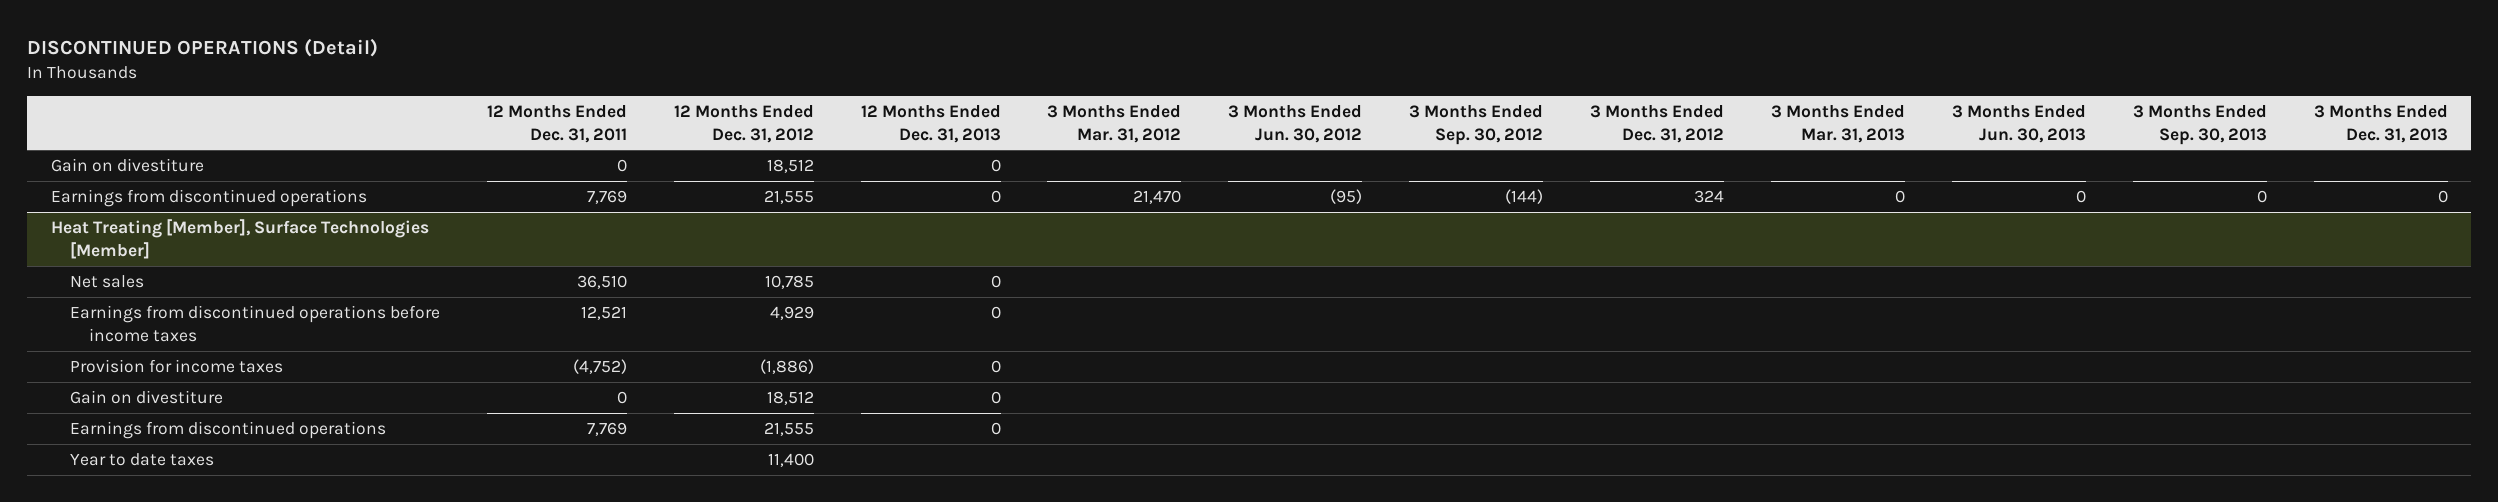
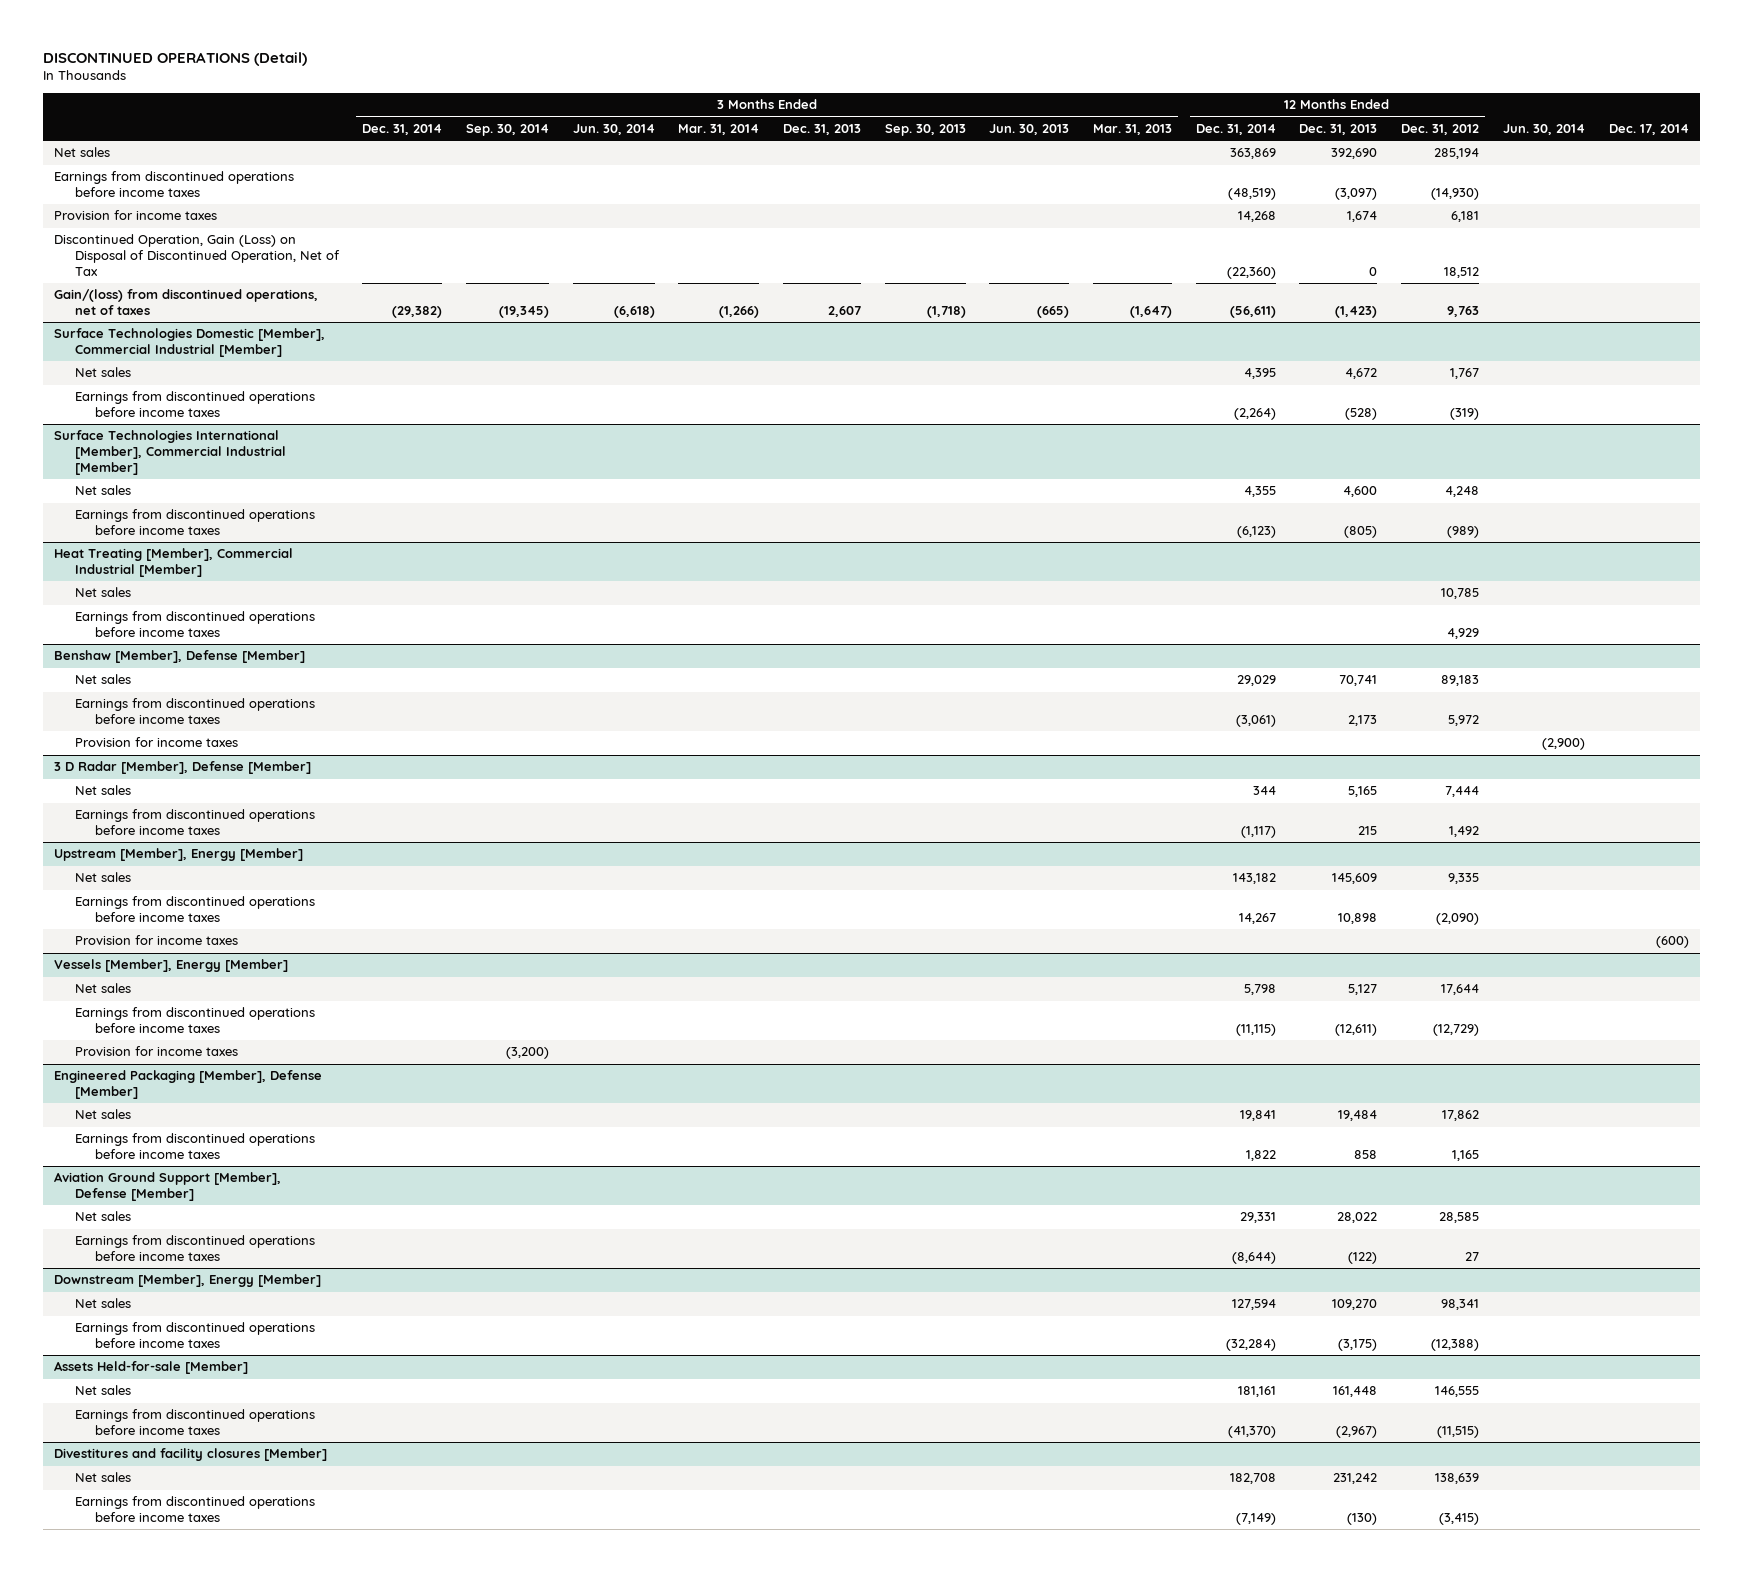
- | 12 Months Ended Dec. 31, 2011 | 12 Months Ended Dec. 31, 2012 | 12 Months Ended Dec. 31, 2013 | 3 Months Ended Mar. 31, 2012 | 3 Months Ended Jun. 30, 2012 | 3 Months Ended Sep. 30, 2012 | 3 Months Ended Dec. 31, 2012 | 3 Months Ended Mar. 31, 2013 | 3 Months Ended Jun. 30, 2013 | 3 Months Ended Sep. 30, 2013 | 3 Months Ended Dec. 31, 2013
+ | 3 Months Ended Dec. 31, 2014 | 3 Months Ended Sep. 30, 2014 | 3 Months Ended Jun. 30, 2014 | 3 Months Ended Mar. 31, 2014 | 3 Months Ended Dec. 31, 2013 | 3 Months Ended Sep. 30, 2013 | 3 Months Ended Jun. 30, 2013 | 3 Months Ended Mar. 31, 2013 | 12 Months Ended Dec. 31, 2014 | 12 Months Ended Dec. 31, 2013 | 12 Months Ended Dec. 31, 2012 | Jun. 30, 2014 | Dec. 17, 2014
- Gain on divestiture | 0 | 18,512 | 0 | | | | | | | |
- Earnings from discontinued operations | 7,769 | 21,555 | 0 | 21,470 | (95) | (144) | 324 | 0 | 0 | 0 | 0
- Heat Treating [Member], Surface Technologies [Member]
- Net sales | 36,510 | 10,785 | 0 | | | | | | | |
- Earnings from discontinued operations before income taxes | 12,521 | 4,929 | 0 | | | | | | | |
- Provision for income taxes | (4,752) | (1,886) | 0 | | | | | | | |
- Gain on divestiture | 0 | 18,512 | 0 | | | | | | | |
- Earnings from discontinued operations | 7,769 | 21,555 | 0 | | | | | | | |
- Year to date taxes | | 11,400 | | | | | | | | |
+ Net sales | | | | | | | | | 363,869 | 392,690 | 285,194 | |
+ Earnings from discontinued operations before income taxes | | | | | | | | | (48,519) | (3,097) | (14,930) | |
+ Provision for income taxes | | | | | | | | | 14,268 | 1,674 | 6,181 | |
+ Discontinued Operation, Gain (Loss) on Disposal of Discontinued Operation, Net of Tax | | | | | | | | | (22,360) | 0 | 18,512 | |
+ Gain/(loss) from discontinued operations, net of taxes | (29,382) | (19,345) | (6,618) | (1,266) | 2,607 | (1,718) | (665) | (1,647) | (56,611) | (1,423) | 9,763 | |
+ Surface Technologies Domestic [Member], Commercial Industrial [Member]
+ Net sales | | | | | | | | | 4,395 | 4,672 | 1,767 | |
+ Earnings from discontinued operations before income taxes | | | | | | | | | (2,264) | (528) | (319) | |
+ Surface Technologies International [Member], Commercial Industrial [Member]
+ Net sales | | | | | | | | | 4,355 | 4,600 | 4,248 | |
+ Earnings from discontinued operations before income taxes | | | | | | | | | (6,123) | (805) | (989) | |
+ Heat Treating [Member], Commercial Industrial [Member]
+ Net sales | | | | | | | | | | | 10,785 | |
+ Earnings from discontinued operations before income taxes | | | | | | | | | | | 4,929 | |
+ Benshaw [Member], Defense [Member]
+ Net sales | | | | | | | | | 29,029 | 70,741 | 89,183 | |
+ Earnings from discontinued operations before income taxes | | | | | | | | | (3,061) | 2,173 | 5,972 | |
+ Provision for income taxes | | | | | | | | | | | | (2,900) |
+ 3 D Radar [Member], Defense [Member]
+ Net sales | | | | | | | | | 344 | 5,165 | 7,444 | |
+ Earnings from discontinued operations before income taxes | | | | | | | | | (1,117) | 215 | 1,492 | |
+ Upstream [Member], Energy [Member]
+ Net sales | | | | | | | | | 143,182 | 145,609 | 9,335 | |
+ Earnings from discontinued operations before income taxes | | | | | | | | | 14,267 | 10,898 | (2,090) | |
+ Provision for income taxes | | | | | | | | | | | | | (600)
+ Vessels [Member], Energy [Member]
+ Net sales | | | | | | | | | 5,798 | 5,127 | 17,644 | |
+ Earnings from discontinued operations before income taxes | | | | | | | | | (11,115) | (12,611) | (12,729) | |
+ Provision for income taxes | | (3,200) | | | | | | | | | | |
+ Engineered Packaging [Member], Defense [Member]
+ Net sales | | | | | | | | | 19,841 | 19,484 | 17,862 | |
+ Earnings from discontinued operations before income taxes | | | | | | | | | 1,822 | 858 | 1,165 | |
+ Aviation Ground Support [Member], Defense [Member]
+ Net sales | | | | | | | | | 29,331 | 28,022 | 28,585 | |
+ Earnings from discontinued operations before income taxes | | | | | | | | | (8,644) | (122) | 27 | |
+ Downstream [Member], Energy [Member]
+ Net sales | | | | | | | | | 127,594 | 109,270 | 98,341 | |
+ Earnings from discontinued operations before income taxes | | | | | | | | | (32,284) | (3,175) | (12,388) | |
+ Assets Held-for-sale [Member]
+ Net sales | | | | | | | | | 181,161 | 161,448 | 146,555 | |
+ Earnings from discontinued operations before income taxes | | | | | | | | | (41,370) | (2,967) | (11,515) | |
+ Divestitures and facility closures [Member]
+ Net sales | | | | | | | | | 182,708 | 231,242 | 138,639 | |
+ Earnings from discontinued operations before income taxes | | | | | | | | | (7,149) | (130) | (3,415) | |

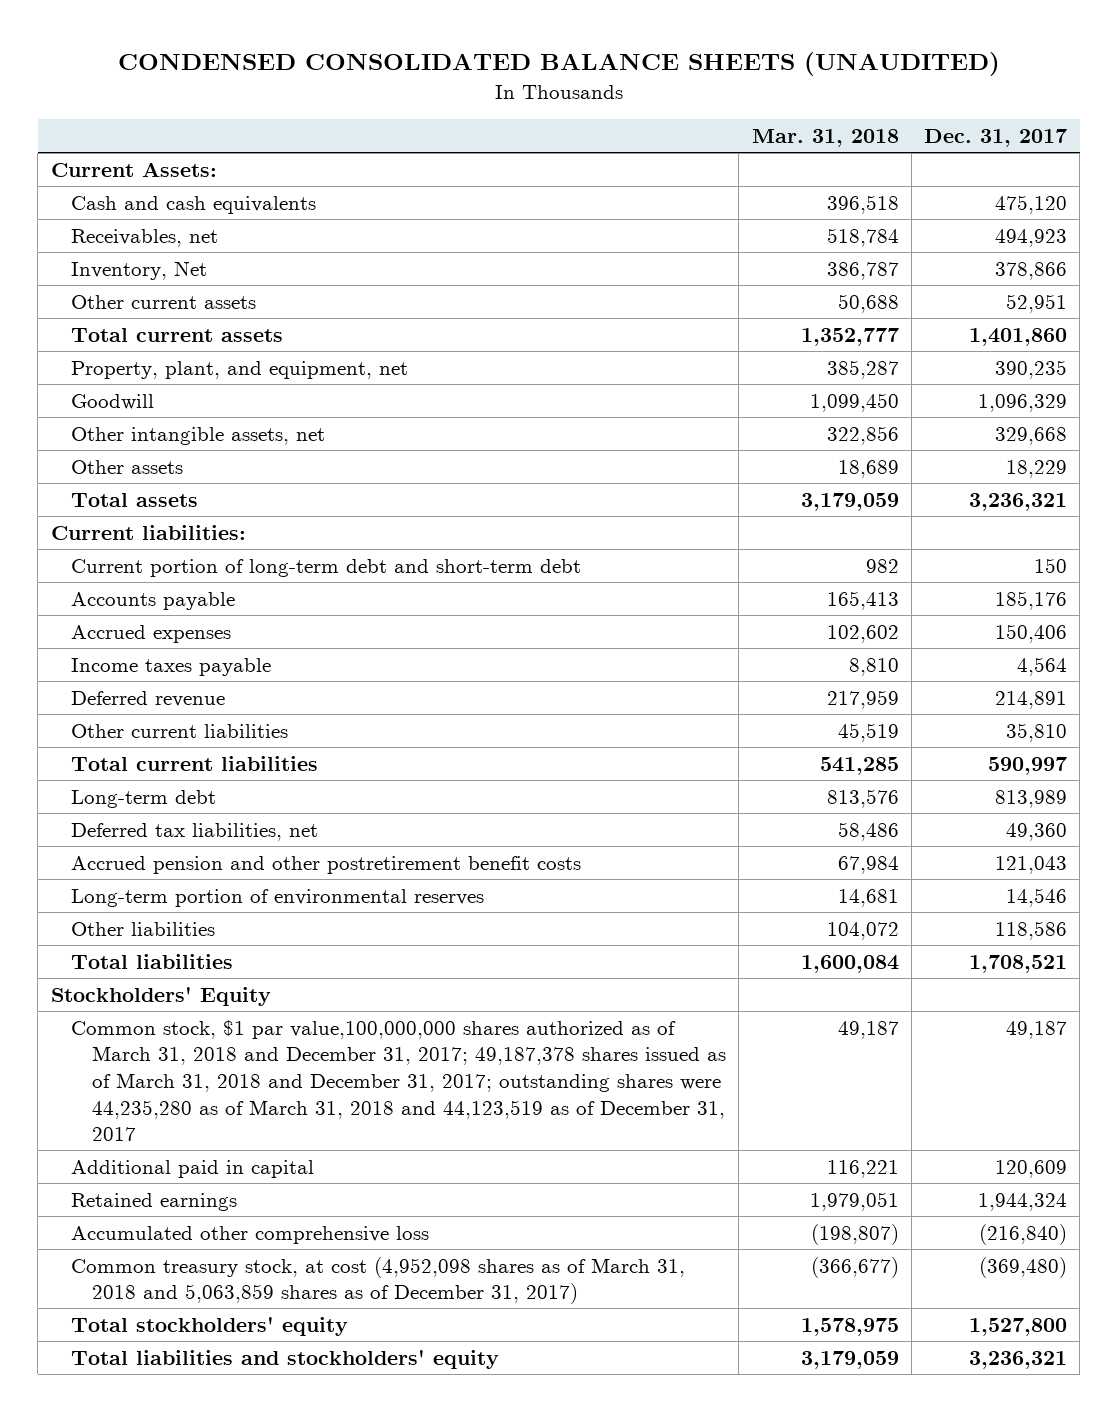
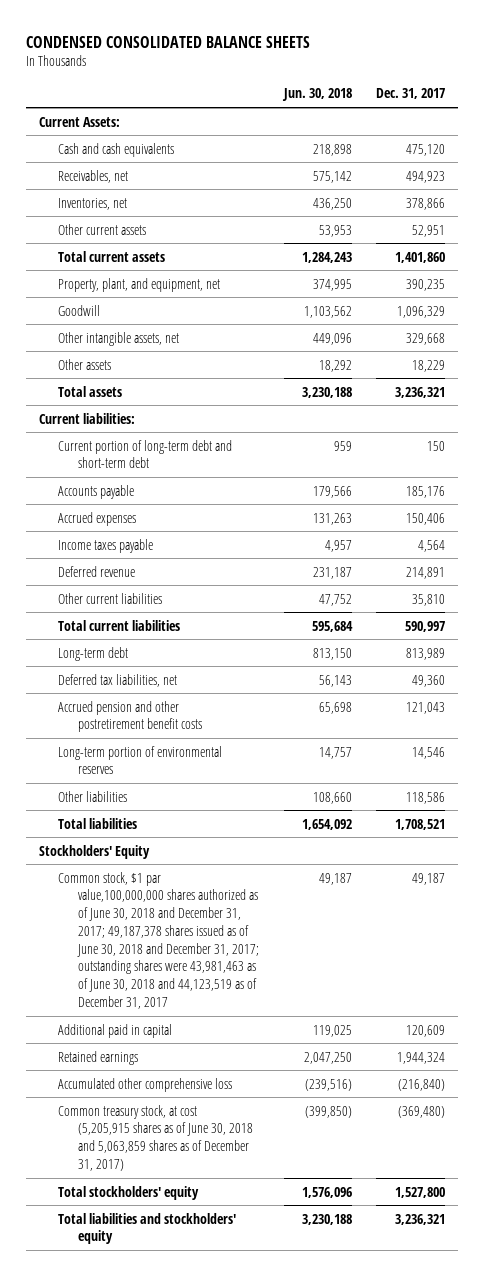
- CONDENSED CONSOLIDATED BALANCE SHEETS (UNAUDITED)
+ CONDENSED CONSOLIDATED BALANCE SHEETS
- | Mar. 31, 2018 | Dec. 31, 2017
+ | Jun. 30, 2018 | Dec. 31, 2017
- Inventory, Net | 386,787 | 378,866
+ Inventories, net | 436,250 | 378,866
- Common stock, $1 par value,100,000,000 shares authorized as of March 31, 2018 and December 31, 2017; 49,187,378 shares issued as of March 31, 2018 and December 31, 2017; outstanding shares were 44,235,280 as of March 31, 2018 and 44,123,519 as of December 31, 2017 | 49,187 | 49,187
+ Common stock, $1 par value,100,000,000 shares authorized as of June 30, 2018 and December 31, 2017; 49,187,378 shares issued as of June 30, 2018 and December 31, 2017; outstanding shares were 43,981,463 as of June 30, 2018 and 44,123,519 as of December 31, 2017 | 49,187 | 49,187
- Common treasury stock, at cost (4,952,098 shares as of March 31, 2018 and 5,063,859 shares as of December 31, 2017) | (366,677) | (369,480)
+ Common treasury stock, at cost (5,205,915 shares as of June 30, 2018 and 5,063,859 shares as of December 31, 2017) | (399,850) | (369,480)

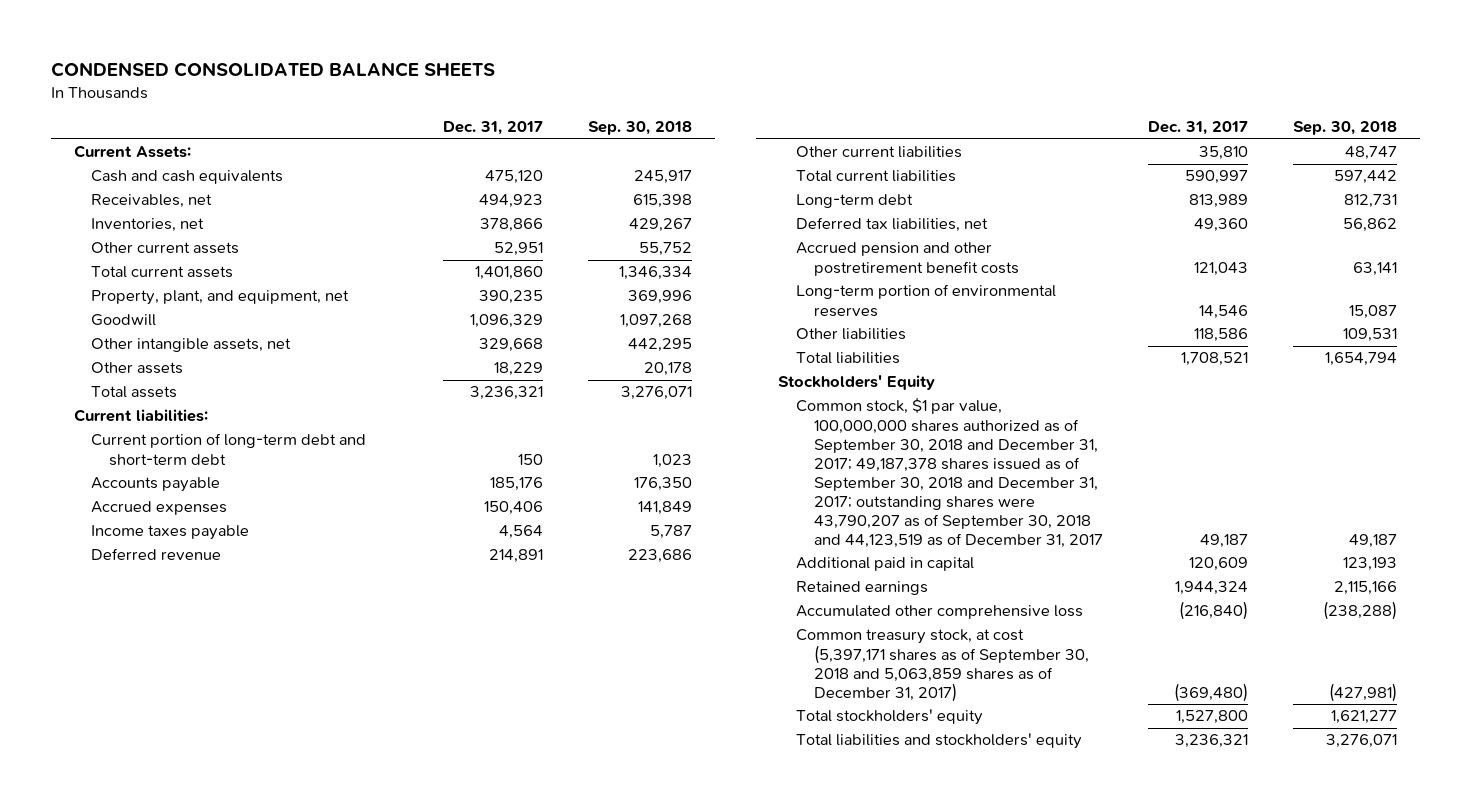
- | Jun. 30, 2018 | Dec. 31, 2017
+ | Dec. 31, 2017 | Sep. 30, 2018
- Common stock, $1 par value,100,000,000 shares authorized as of June 30, 2018 and December 31, 2017; 49,187,378 shares issued as of June 30, 2018 and December 31, 2017; outstanding shares were 43,981,463 as of June 30, 2018 and 44,123,519 as of December 31, 2017 | 49,187 | 49,187
+ Common stock, $1 par value, 100,000,000 shares authorized as of September 30, 2018 and December 31, 2017; 49,187,378 shares issued as of September 30, 2018 and December 31, 2017; outstanding shares were 43,790,207 as of September 30, 2018 and 44,123,519 as of December 31, 2017 | 49,187 | 49,187
- Common treasury stock, at cost (5,205,915 shares as of June 30, 2018 and 5,063,859 shares as of December 31, 2017) | (399,850) | (369,480)
+ Common treasury stock, at cost (5,397,171 shares as of September 30, 2018 and 5,063,859 shares as of December 31, 2017) | (369,480) | (427,981)

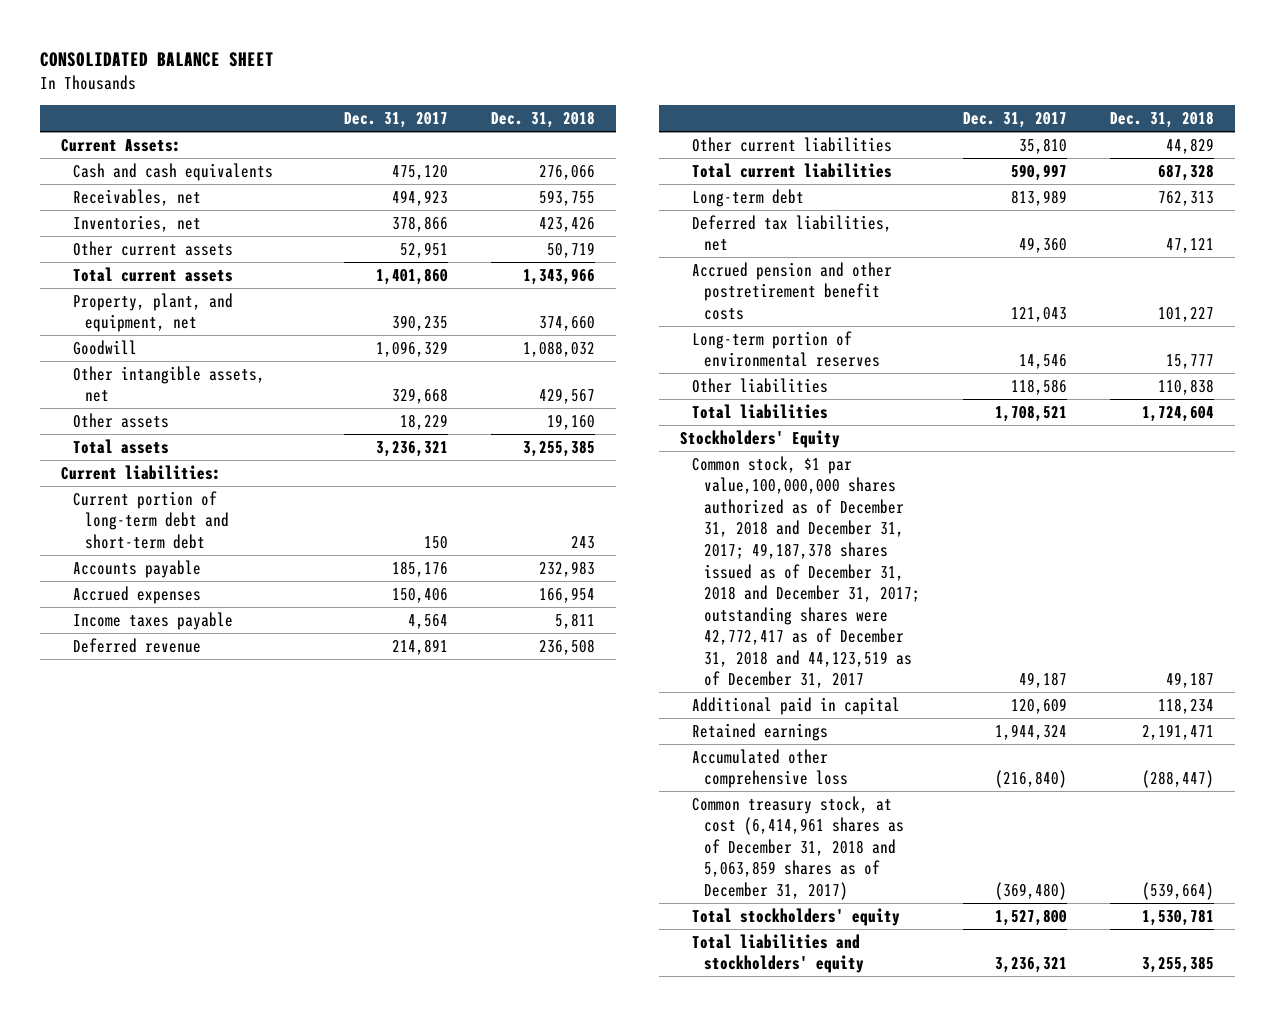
- CONDENSED CONSOLIDATED BALANCE SHEETS
+ CONSOLIDATED BALANCE SHEET
- | Dec. 31, 2017 | Sep. 30, 2018
+ | Dec. 31, 2017 | Dec. 31, 2018
- Common stock, $1 par value, 100,000,000 shares authorized as of September 30, 2018 and December 31, 2017; 49,187,378 shares issued as of September 30, 2018 and December 31, 2017; outstanding shares were 43,790,207 as of September 30, 2018 and 44,123,519 as of December 31, 2017 | 49,187 | 49,187
+ Common stock, $1 par value,100,000,000 shares authorized as of December 31, 2018 and December 31, 2017; 49,187,378 shares issued as of December 31, 2018 and December 31, 2017; outstanding shares were 42,772,417 as of December 31, 2018 and 44,123,519 as of December 31, 2017 | 49,187 | 49,187
- Common treasury stock, at cost (5,397,171 shares as of September 30, 2018 and 5,063,859 shares as of December 31, 2017) | (369,480) | (427,981)
+ Common treasury stock, at cost (6,414,961 shares as of December 31, 2018 and 5,063,859 shares as of December 31, 2017) | (369,480) | (539,664)

